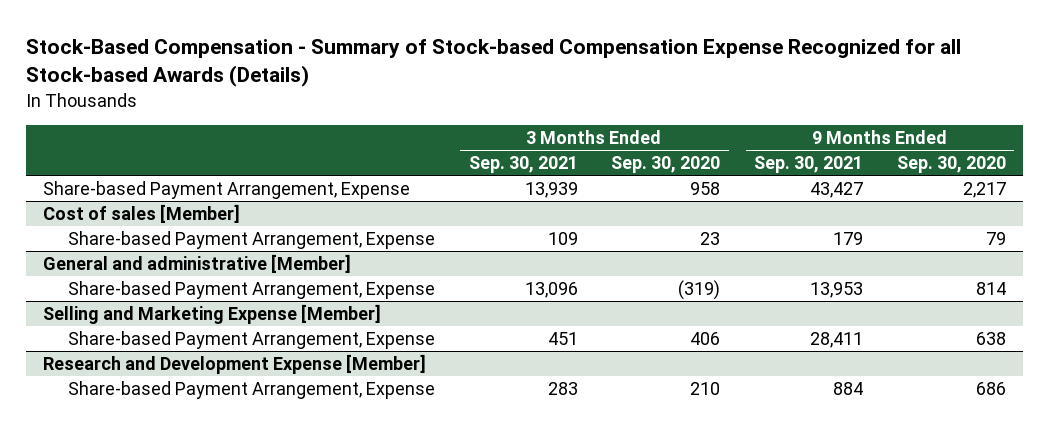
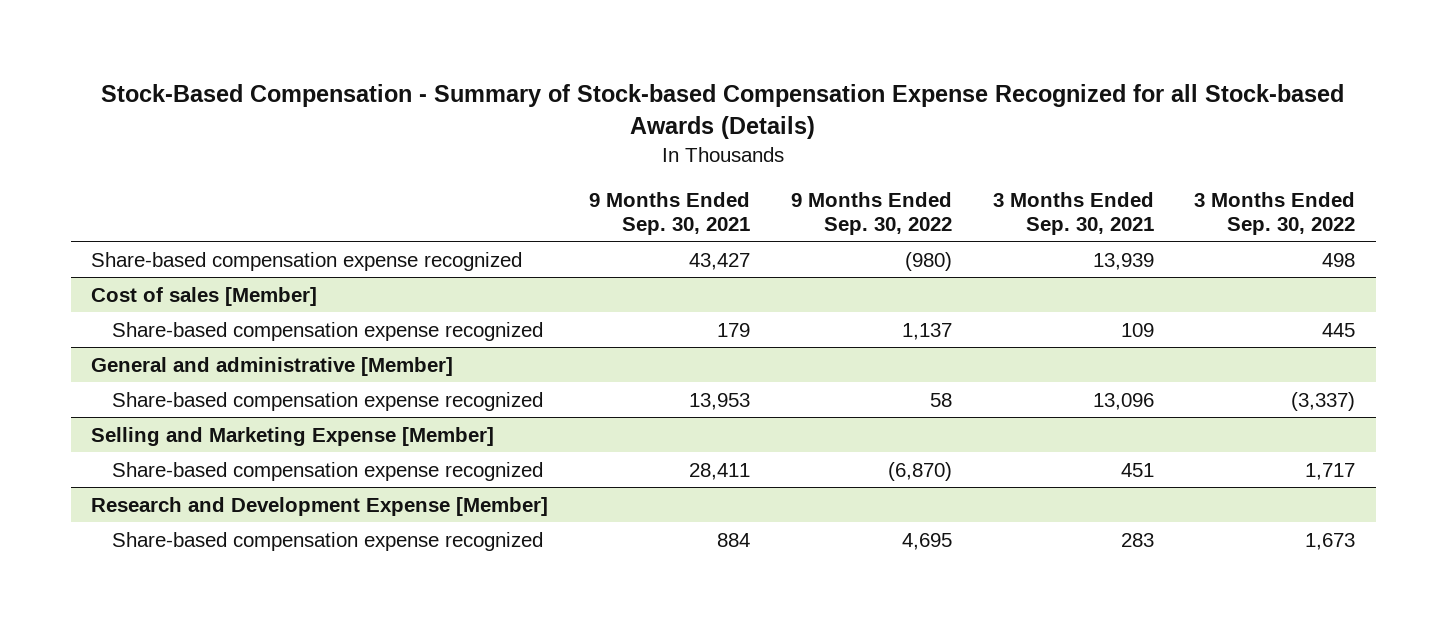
- | 3 Months Ended Sep. 30, 2021 | 3 Months Ended Sep. 30, 2020 | 9 Months Ended Sep. 30, 2021 | 9 Months Ended Sep. 30, 2020
+ | 9 Months Ended Sep. 30, 2021 | 9 Months Ended Sep. 30, 2022 | 3 Months Ended Sep. 30, 2021 | 3 Months Ended Sep. 30, 2022
- Share-based Payment Arrangement, Expense | 13,939 | 958 | 43,427 | 2,217
+ Share-based compensation expense recognized | 43,427 | (980) | 13,939 | 498
@ Cost of sales [Member]
- Share-based Payment Arrangement, Expense | 109 | 23 | 179 | 79
+ Share-based compensation expense recognized | 179 | 1,137 | 109 | 445
@ General and administrative [Member]
- Share-based Payment Arrangement, Expense | 13,096 | (319) | 13,953 | 814
+ Share-based compensation expense recognized | 13,953 | 58 | 13,096 | (3,337)
@ Selling and Marketing Expense [Member]
- Share-based Payment Arrangement, Expense | 451 | 406 | 28,411 | 638
+ Share-based compensation expense recognized | 28,411 | (6,870) | 451 | 1,717
@ Research and Development Expense [Member]
- Share-based Payment Arrangement, Expense | 283 | 210 | 884 | 686
+ Share-based compensation expense recognized | 884 | 4,695 | 283 | 1,673

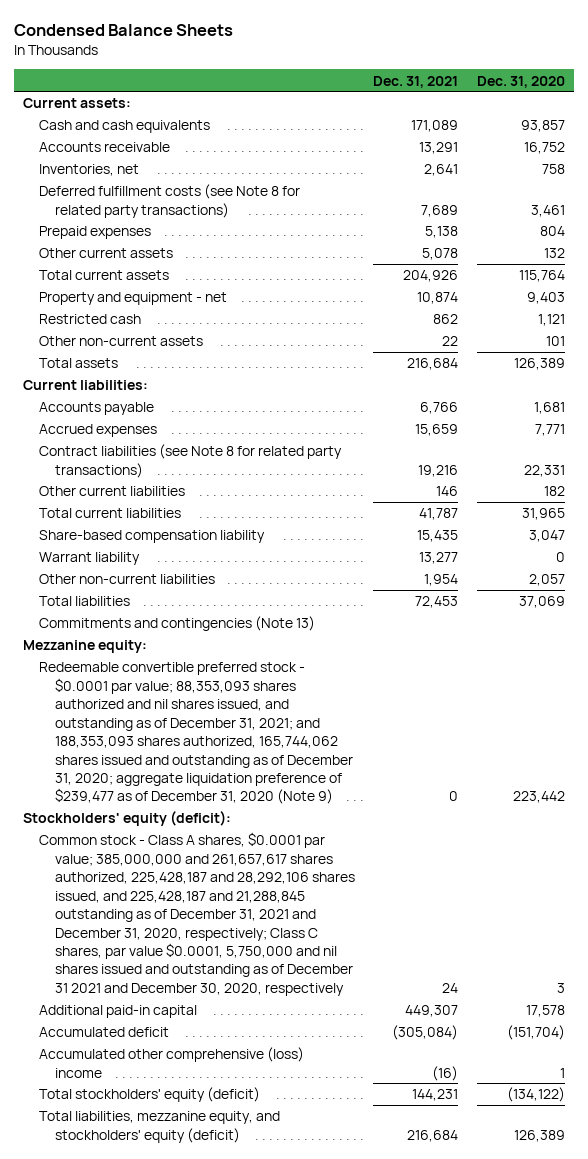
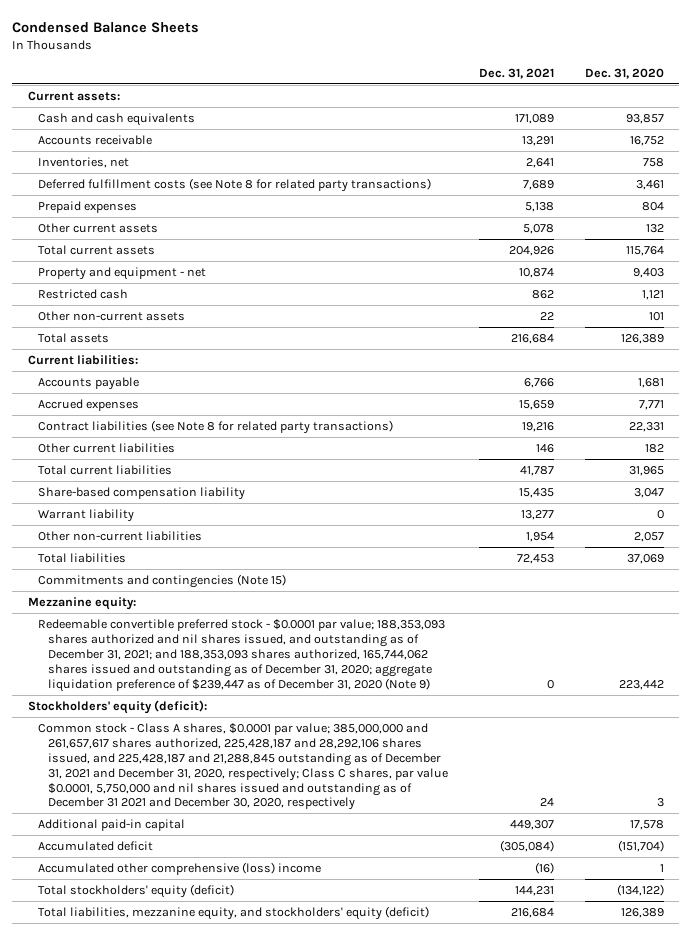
- Commitments and contingencies (Note 13)
+ Commitments and contingencies (Note 15)
- Redeemable convertible preferred stock - $0.0001 par value; 88,353,093 shares authorized and nil shares issued, and outstanding as of December 31, 2021; and 188,353,093 shares authorized, 165,744,062 shares issued and outstanding as of December 31, 2020; aggregate liquidation preference of $239,477 as of December 31, 2020 (Note 9) | 0 | 223,442
+ Redeemable convertible preferred stock - $0.0001 par value; 188,353,093 shares authorized and nil shares issued, and outstanding as of December 31, 2021; and 188,353,093 shares authorized, 165,744,062 shares issued and outstanding as of December 31, 2020; aggregate liquidation preference of $239,447 as of December 31, 2020 (Note 9) | 0 | 223,442

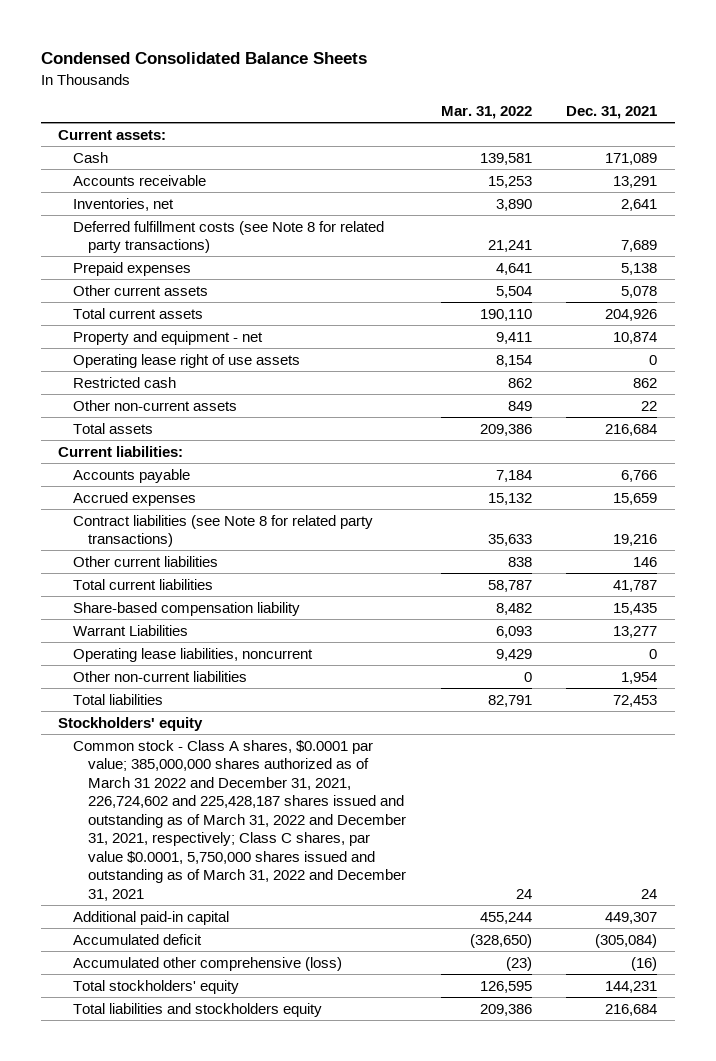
- Condensed Balance Sheets
+ Condensed Consolidated Balance Sheets
- | Dec. 31, 2021 | Dec. 31, 2020
+ | Mar. 31, 2022 | Dec. 31, 2021
- Cash and cash equivalents | 171,089 | 93,857
+ Cash | 139,581 | 171,089
+ Operating lease right of use assets | 8,154 | 0
- Warrant liability | 13,277 | 0
+ Warrant Liabilities | 6,093 | 13,277
+ Operating lease liabilities, noncurrent | 9,429 | 0
- Commitments and contingencies (Note 15)
- Mezzanine equity:
- Redeemable convertible preferred stock - $0.0001 par value; 188,353,093 shares authorized and nil shares issued, and outstanding as of December 31, 2021; and 188,353,093 shares authorized, 165,744,062 shares issued and outstanding as of December 31, 2020; aggregate liquidation preference of $239,447 as of December 31, 2020 (Note 9) | 0 | 223,442
- Stockholders' equity (deficit):
- Common stock - Class A shares, $0.0001 par value; 385,000,000 and 261,657,617 shares authorized, 225,428,187 and 28,292,106 shares issued, and 225,428,187 and 21,288,845 outstanding as of December 31, 2021 and December 31, 2020, respectively; Class C shares, par value $0.0001, 5,750,000 and nil shares issued and outstanding as of December 31 2021 and December 30, 2020, respectively | 24 | 3
+ Stockholders' equity
+ Common stock - Class A shares, $0.0001 par value; 385,000,000 shares authorized as of March 31 2022 and December 31, 2021, 226,724,602 and 225,428,187 shares issued and outstanding as of March 31, 2022 and December 31, 2021, respectively; Class C shares, par value $0.0001, 5,750,000 shares issued and outstanding as of March 31, 2022 and December 31, 2021 | 24 | 24
- Accumulated other comprehensive (loss) income | (16) | 1
- Total stockholders' equity (deficit) | 144,231 | (134,122)
- Total liabilities, mezzanine equity, and stockholders' equity (deficit) | 216,684 | 126,389
+ Accumulated other comprehensive (loss) | (23) | (16)
+ Total stockholders' equity | 126,595 | 144,231
+ Total liabilities and stockholders equity | 209,386 | 216,684

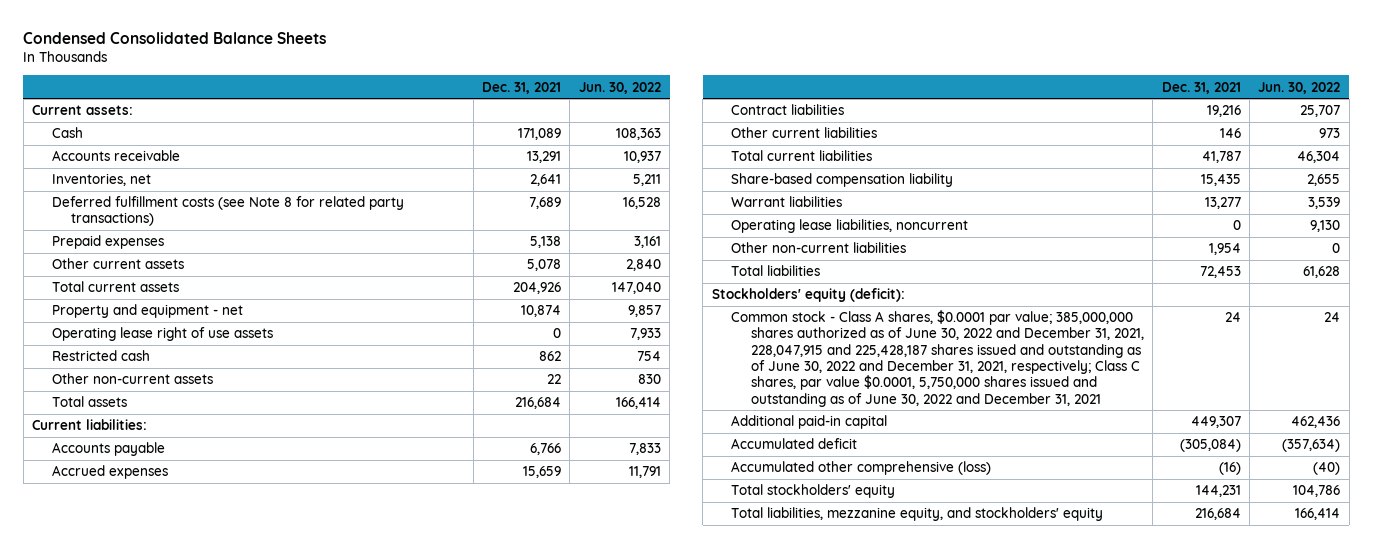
- | Mar. 31, 2022 | Dec. 31, 2021
+ | Dec. 31, 2021 | Jun. 30, 2022
- Contract liabilities (see Note 8 for related party transactions) | 35,633 | 19,216
+ Contract liabilities | 19,216 | 25,707
- Warrant Liabilities | 6,093 | 13,277
+ Warrant liabilities | 13,277 | 3,539
- Stockholders' equity
- Common stock - Class A shares, $0.0001 par value; 385,000,000 shares authorized as of March 31 2022 and December 31, 2021, 226,724,602 and 225,428,187 shares issued and outstanding as of March 31, 2022 and December 31, 2021, respectively; Class C shares, par value $0.0001, 5,750,000 shares issued and outstanding as of March 31, 2022 and December 31, 2021 | 24 | 24
+ Stockholders' equity (deficit):
+ Common stock - Class A shares, $0.0001 par value; 385,000,000 shares authorized as of June 30, 2022 and December 31, 2021, 228,047,915 and 225,428,187 shares issued and outstanding as of June 30, 2022 and December 31, 2021, respectively; Class C shares, par value $0.0001, 5,750,000 shares issued and outstanding as of June 30, 2022 and December 31, 2021 | 24 | 24
- Total liabilities and stockholders equity | 209,386 | 216,684
+ Total liabilities, mezzanine equity, and stockholders' equity | 216,684 | 166,414

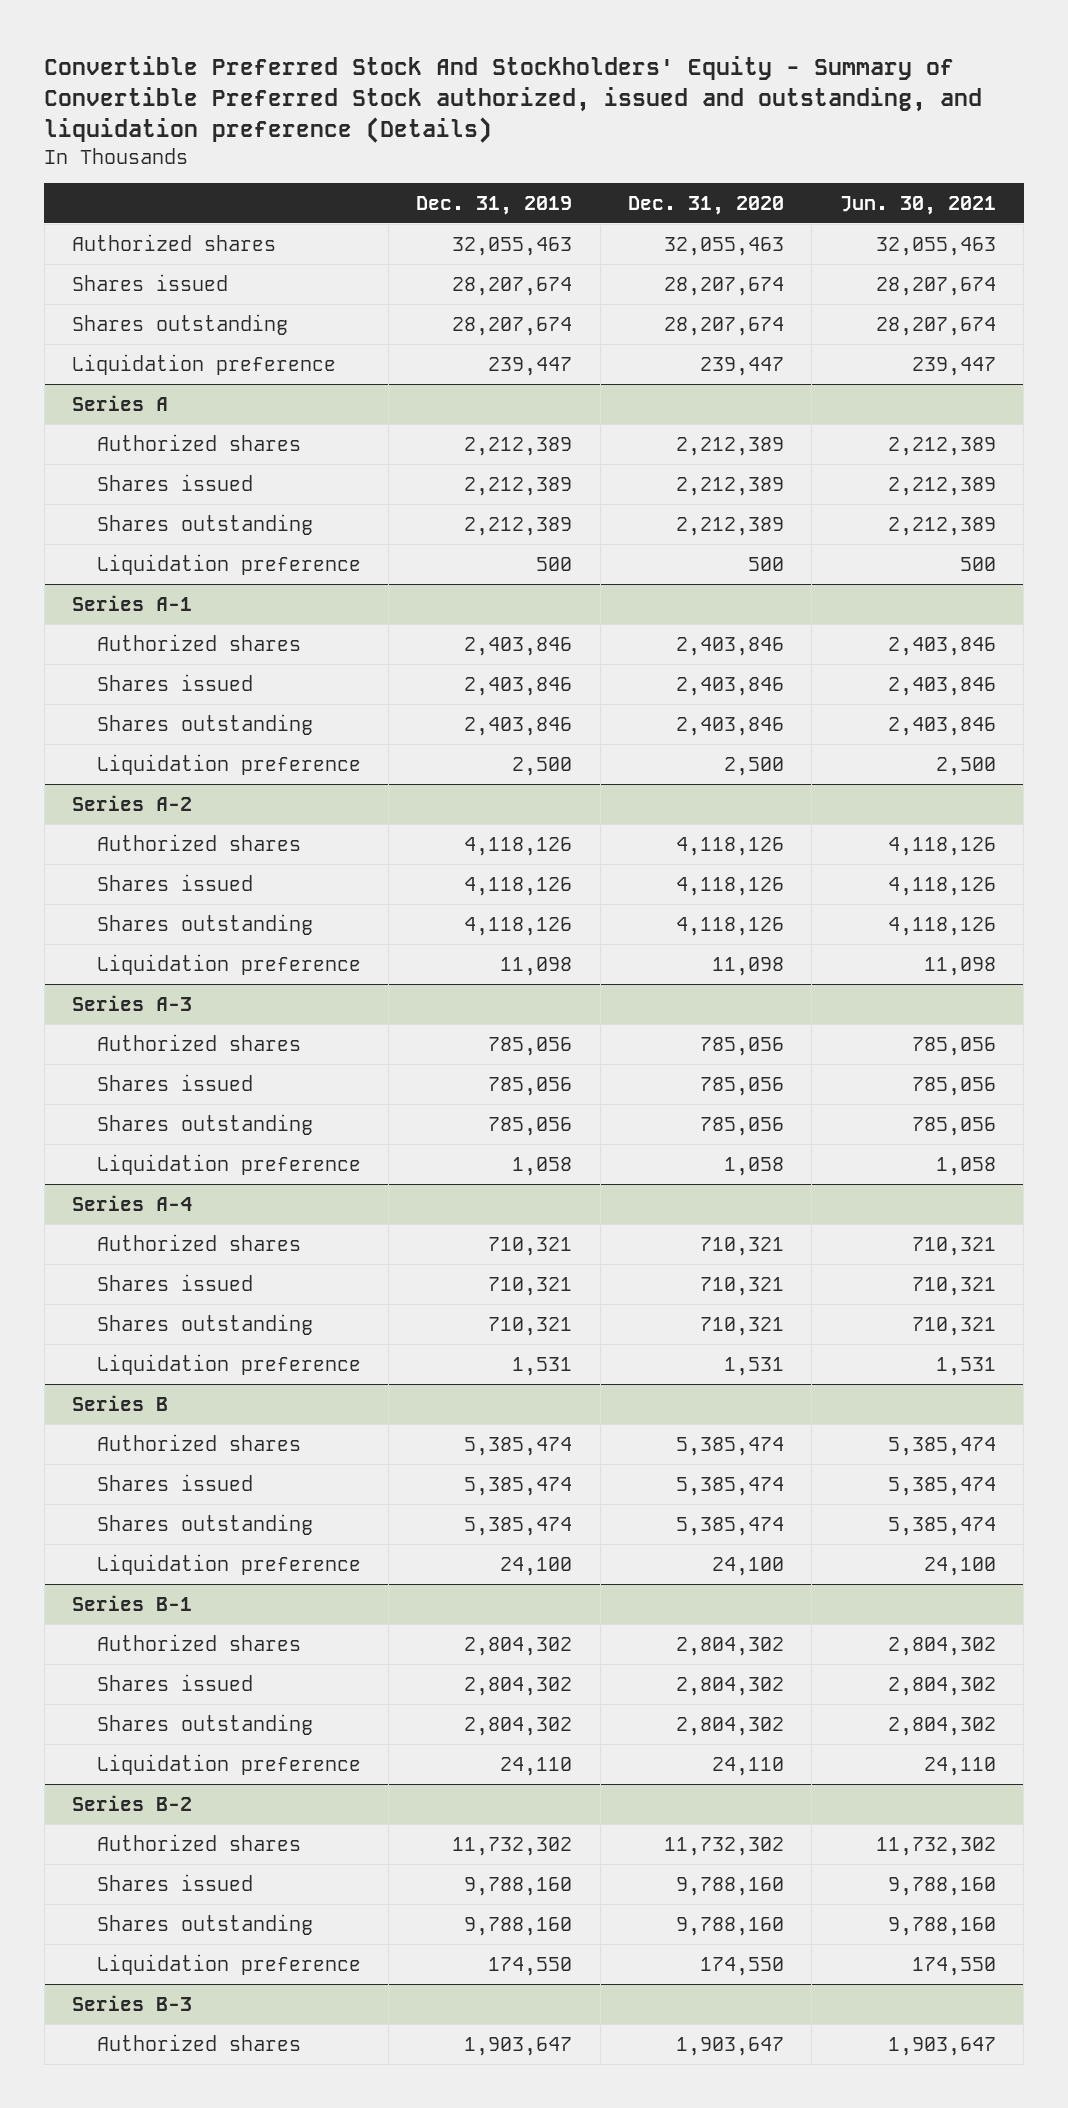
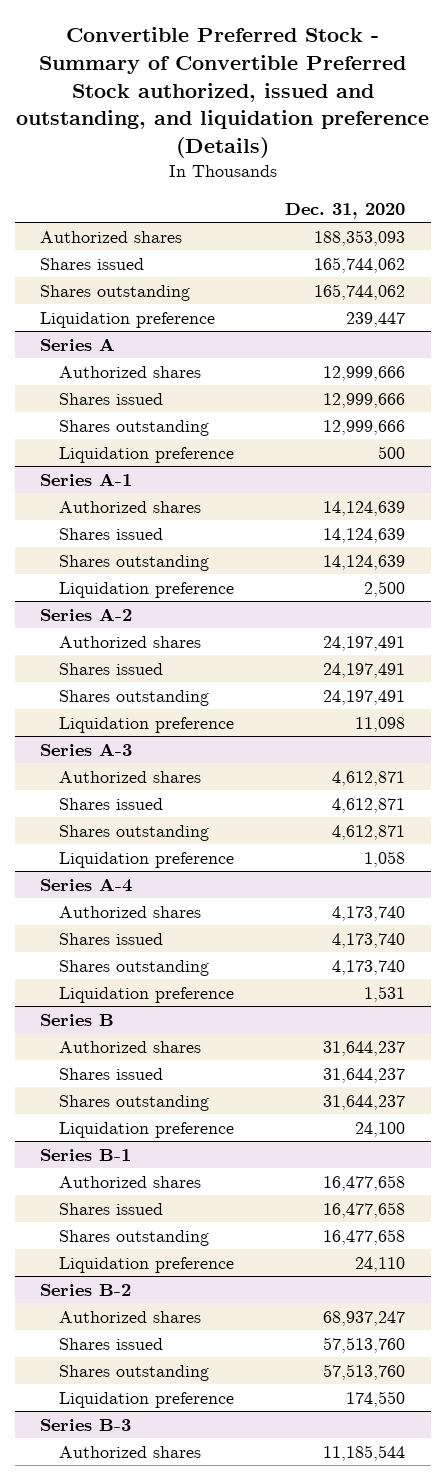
- Convertible Preferred Stock And Stockholders' Equity - Summary of Convertible Preferred Stock authorized, issued and outstanding, and liquidation preference (Details)
+ Convertible Preferred Stock - Summary of Convertible Preferred Stock authorized, issued and outstanding, and liquidation preference (Details)
- | Dec. 31, 2019 | Dec. 31, 2020 | Jun. 30, 2021
+ | Dec. 31, 2020
- Authorized shares | 32,055,463 | 32,055,463 | 32,055,463
- Shares issued | 28,207,674 | 28,207,674 | 28,207,674
- Shares outstanding | 28,207,674 | 28,207,674 | 28,207,674
+ Authorized shares | 188,353,093
+ Shares issued | 165,744,062
+ Shares outstanding | 165,744,062
@ Series A
- Authorized shares | 2,212,389 | 2,212,389 | 2,212,389
- Shares issued | 2,212,389 | 2,212,389 | 2,212,389
- Shares outstanding | 2,212,389 | 2,212,389 | 2,212,389
+ Authorized shares | 12,999,666
+ Shares issued | 12,999,666
+ Shares outstanding | 12,999,666
@ Series A-1
- Authorized shares | 2,403,846 | 2,403,846 | 2,403,846
- Shares issued | 2,403,846 | 2,403,846 | 2,403,846
- Shares outstanding | 2,403,846 | 2,403,846 | 2,403,846
+ Authorized shares | 14,124,639
+ Shares issued | 14,124,639
+ Shares outstanding | 14,124,639
@ Series A-2
- Authorized shares | 4,118,126 | 4,118,126 | 4,118,126
- Shares issued | 4,118,126 | 4,118,126 | 4,118,126
- Shares outstanding | 4,118,126 | 4,118,126 | 4,118,126
+ Authorized shares | 24,197,491
+ Shares issued | 24,197,491
+ Shares outstanding | 24,197,491
@ Series A-3
- Authorized shares | 785,056 | 785,056 | 785,056
- Shares issued | 785,056 | 785,056 | 785,056
- Shares outstanding | 785,056 | 785,056 | 785,056
+ Authorized shares | 4,612,871
+ Shares issued | 4,612,871
+ Shares outstanding | 4,612,871
@ Series A-4
- Authorized shares | 710,321 | 710,321 | 710,321
- Shares issued | 710,321 | 710,321 | 710,321
- Shares outstanding | 710,321 | 710,321 | 710,321
+ Authorized shares | 4,173,740
+ Shares issued | 4,173,740
+ Shares outstanding | 4,173,740
@ Series B
- Authorized shares | 5,385,474 | 5,385,474 | 5,385,474
- Shares issued | 5,385,474 | 5,385,474 | 5,385,474
- Shares outstanding | 5,385,474 | 5,385,474 | 5,385,474
+ Authorized shares | 31,644,237
+ Shares issued | 31,644,237
+ Shares outstanding | 31,644,237
@ Series B-1
- Authorized shares | 2,804,302 | 2,804,302 | 2,804,302
- Shares issued | 2,804,302 | 2,804,302 | 2,804,302
- Shares outstanding | 2,804,302 | 2,804,302 | 2,804,302
+ Authorized shares | 16,477,658
+ Shares issued | 16,477,658
+ Shares outstanding | 16,477,658
@ Series B-2
- Authorized shares | 11,732,302 | 11,732,302 | 11,732,302
- Shares issued | 9,788,160 | 9,788,160 | 9,788,160
- Shares outstanding | 9,788,160 | 9,788,160 | 9,788,160
+ Authorized shares | 68,937,247
+ Shares issued | 57,513,760
+ Shares outstanding | 57,513,760
@ Series B-3
- Authorized shares | 1,903,647 | 1,903,647 | 1,903,647
+ Authorized shares | 11,185,544

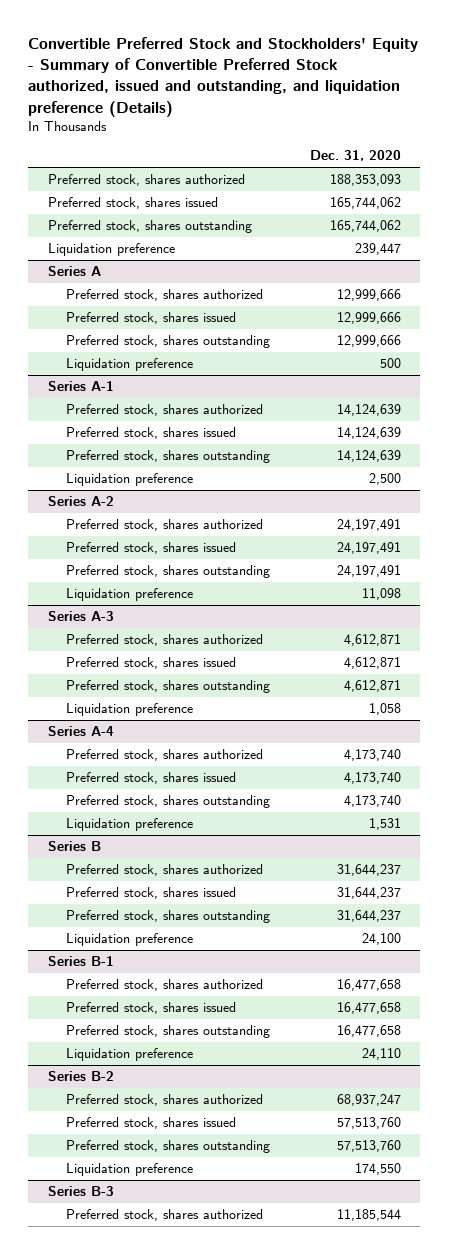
- Convertible Preferred Stock - Summary of Convertible Preferred Stock authorized, issued and outstanding, and liquidation preference (Details)
+ Convertible Preferred Stock and Stockholders' Equity - Summary of Convertible Preferred Stock authorized, issued and outstanding, and liquidation preference (Details)
- Authorized shares | 188,353,093
- Shares issued | 165,744,062
- Shares outstanding | 165,744,062
+ Preferred stock, shares authorized | 188,353,093
+ Preferred stock, shares issued | 165,744,062
+ Preferred stock, shares outstanding | 165,744,062
@ Series A
- Authorized shares | 12,999,666
- Shares issued | 12,999,666
- Shares outstanding | 12,999,666
+ Preferred stock, shares authorized | 12,999,666
+ Preferred stock, shares issued | 12,999,666
+ Preferred stock, shares outstanding | 12,999,666
@ Series A-1
- Authorized shares | 14,124,639
- Shares issued | 14,124,639
- Shares outstanding | 14,124,639
+ Preferred stock, shares authorized | 14,124,639
+ Preferred stock, shares issued | 14,124,639
+ Preferred stock, shares outstanding | 14,124,639
@ Series A-2
- Authorized shares | 24,197,491
- Shares issued | 24,197,491
- Shares outstanding | 24,197,491
+ Preferred stock, shares authorized | 24,197,491
+ Preferred stock, shares issued | 24,197,491
+ Preferred stock, shares outstanding | 24,197,491
@ Series A-3
- Authorized shares | 4,612,871
- Shares issued | 4,612,871
- Shares outstanding | 4,612,871
+ Preferred stock, shares authorized | 4,612,871
+ Preferred stock, shares issued | 4,612,871
+ Preferred stock, shares outstanding | 4,612,871
@ Series A-4
- Authorized shares | 4,173,740
- Shares issued | 4,173,740
- Shares outstanding | 4,173,740
+ Preferred stock, shares authorized | 4,173,740
+ Preferred stock, shares issued | 4,173,740
+ Preferred stock, shares outstanding | 4,173,740
@ Series B
- Authorized shares | 31,644,237
- Shares issued | 31,644,237
- Shares outstanding | 31,644,237
+ Preferred stock, shares authorized | 31,644,237
+ Preferred stock, shares issued | 31,644,237
+ Preferred stock, shares outstanding | 31,644,237
@ Series B-1
- Authorized shares | 16,477,658
- Shares issued | 16,477,658
- Shares outstanding | 16,477,658
+ Preferred stock, shares authorized | 16,477,658
+ Preferred stock, shares issued | 16,477,658
+ Preferred stock, shares outstanding | 16,477,658
@ Series B-2
- Authorized shares | 68,937,247
- Shares issued | 57,513,760
- Shares outstanding | 57,513,760
+ Preferred stock, shares authorized | 68,937,247
+ Preferred stock, shares issued | 57,513,760
+ Preferred stock, shares outstanding | 57,513,760
@ Series B-3
- Authorized shares | 11,185,544
+ Preferred stock, shares authorized | 11,185,544

